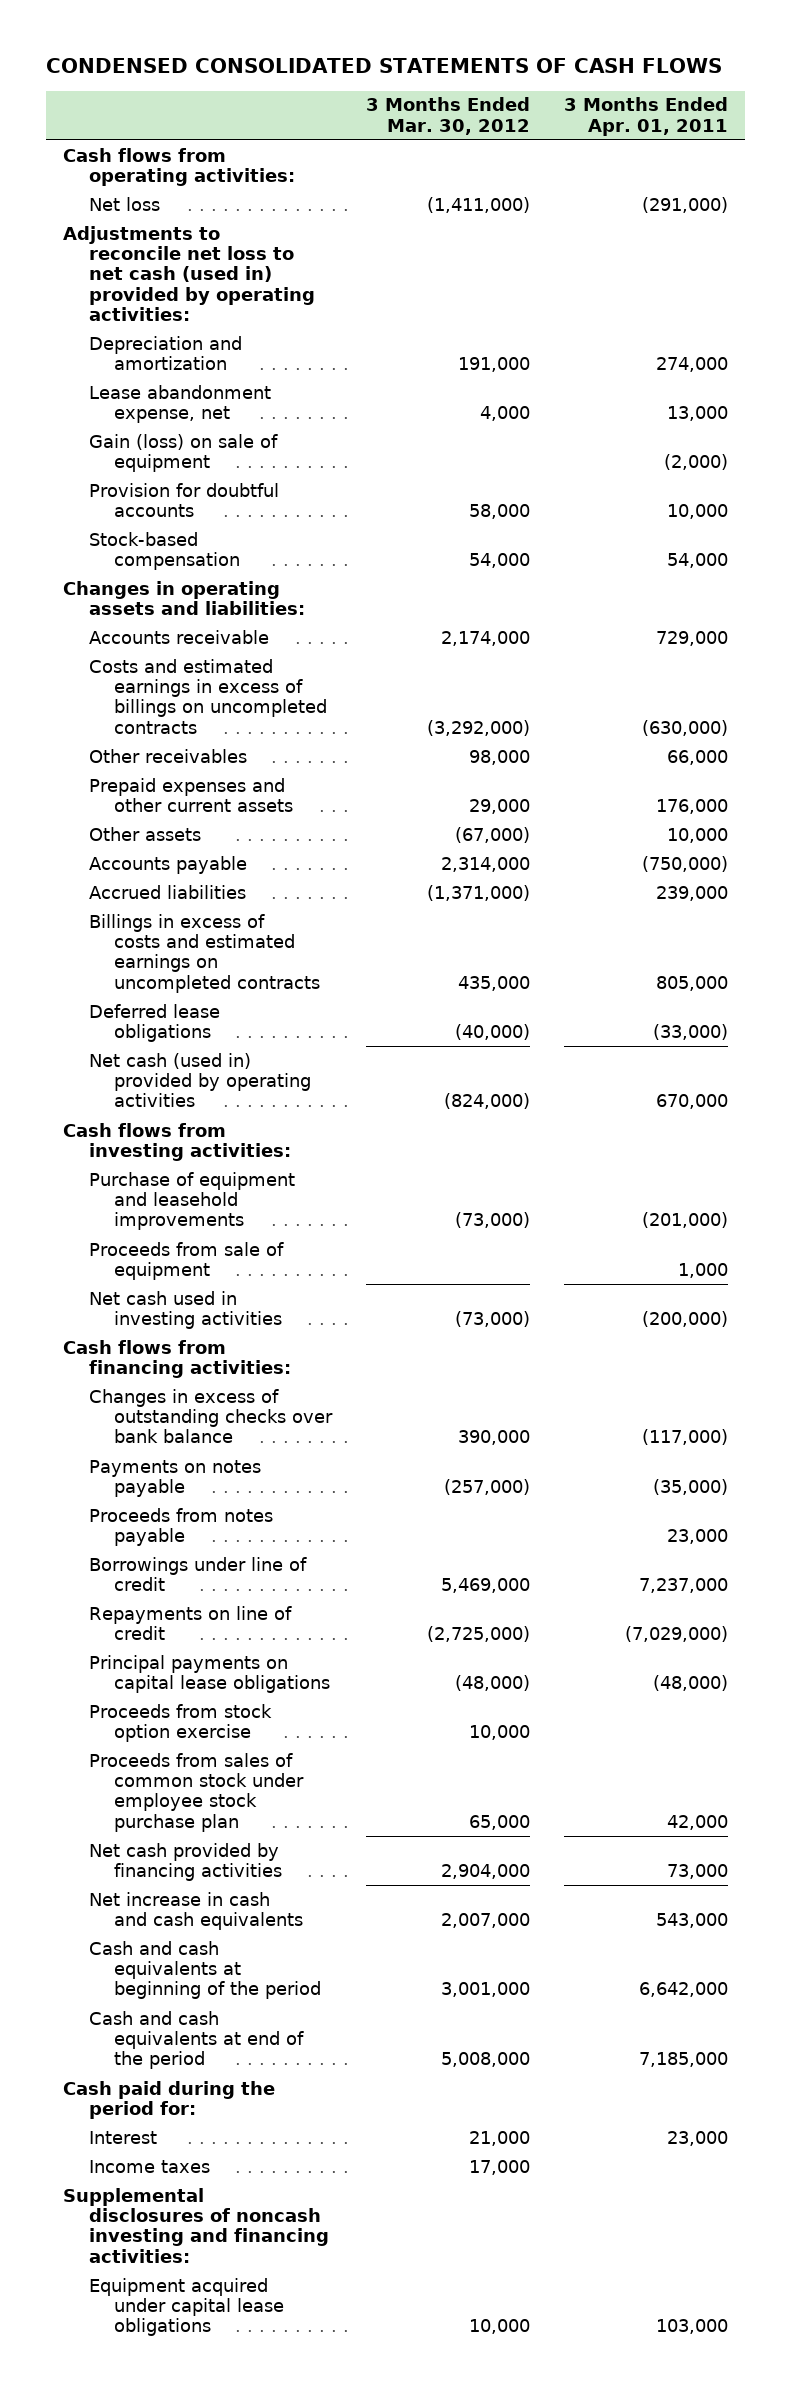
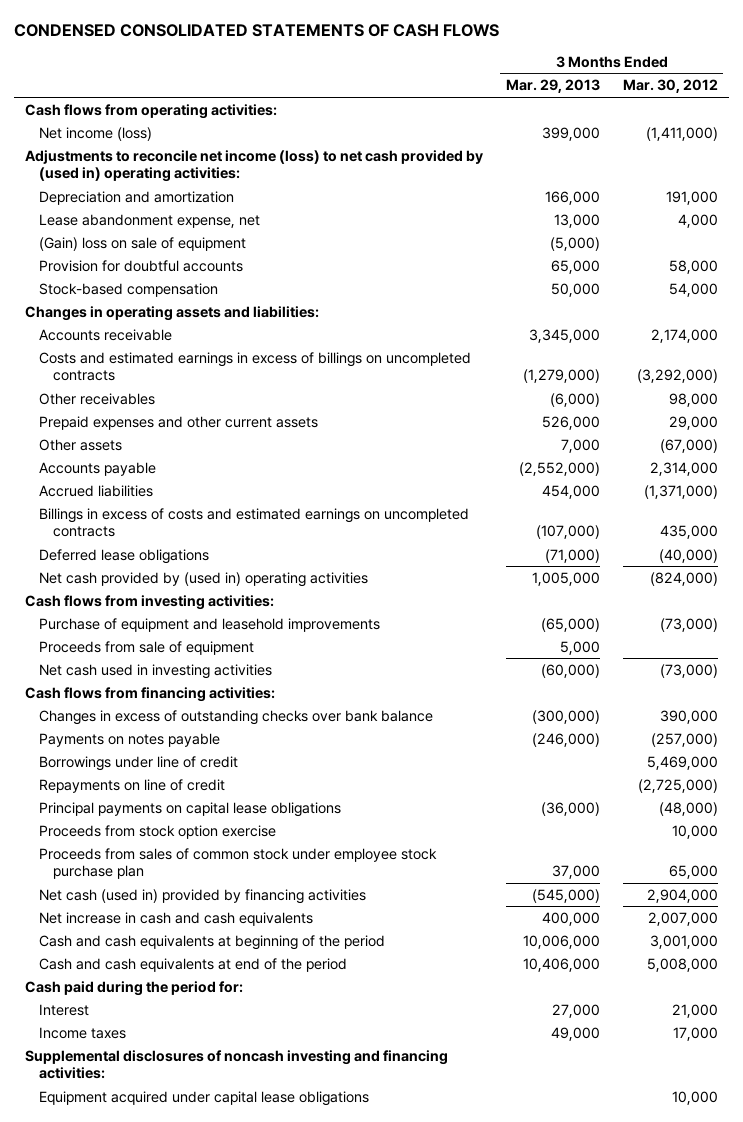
- | 3 Months Ended Mar. 30, 2012 | 3 Months Ended Apr. 01, 2011
+ | 3 Months Ended Mar. 29, 2013 | 3 Months Ended Mar. 30, 2012
- Net loss | (1,411,000) | (291,000)
- Adjustments to reconcile net loss to net cash (used in) provided by operating activities:
+ Net income (loss) | 399,000 | (1,411,000)
+ Adjustments to reconcile net income (loss) to net cash provided by (used in) operating activities:
- Gain (loss) on sale of equipment | | (2,000)
+ (Gain) loss on sale of equipment | (5,000) |
- Net cash (used in) provided by operating activities | (824,000) | 670,000
+ Net cash provided by (used in) operating activities | 1,005,000 | (824,000)
- Proceeds from notes payable | | 23,000
- Net cash provided by financing activities | 2,904,000 | 73,000
+ Net cash (used in) provided by financing activities | (545,000) | 2,904,000

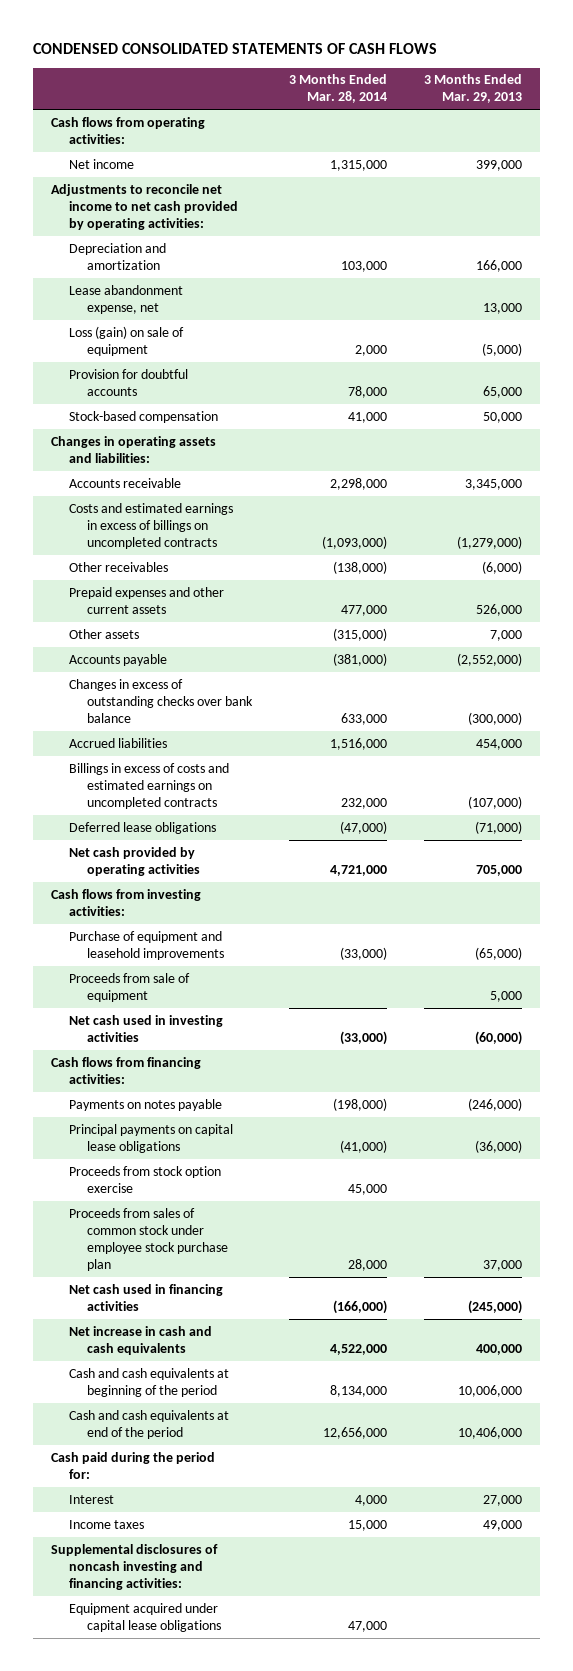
- | 3 Months Ended Mar. 29, 2013 | 3 Months Ended Mar. 30, 2012
+ | 3 Months Ended Mar. 28, 2014 | 3 Months Ended Mar. 29, 2013
- Net income (loss) | 399,000 | (1,411,000)
- Adjustments to reconcile net income (loss) to net cash provided by (used in) operating activities:
+ Net income | 1,315,000 | 399,000
+ Adjustments to reconcile net income to net cash provided by operating activities:
- (Gain) loss on sale of equipment | (5,000) |
+ Loss (gain) on sale of equipment | 2,000 | (5,000)
moved up: Changes in excess of outstanding checks over bank balance | 633,000 | (300,000)
- Net cash provided by (used in) operating activities | 1,005,000 | (824,000)
+ Net cash provided by operating activities | 4,721,000 | 705,000
- Borrowings under line of credit | | 5,469,000
- Repayments on line of credit | | (2,725,000)
- Net cash (used in) provided by financing activities | (545,000) | 2,904,000
+ Net cash used in financing activities | (166,000) | (245,000)

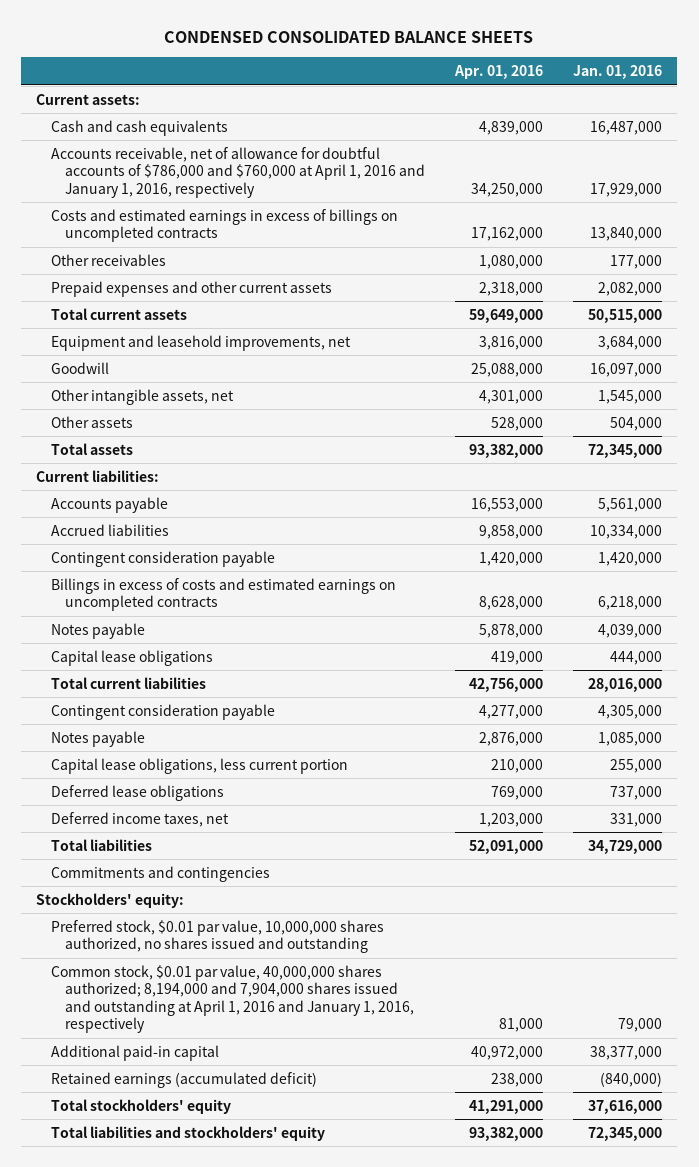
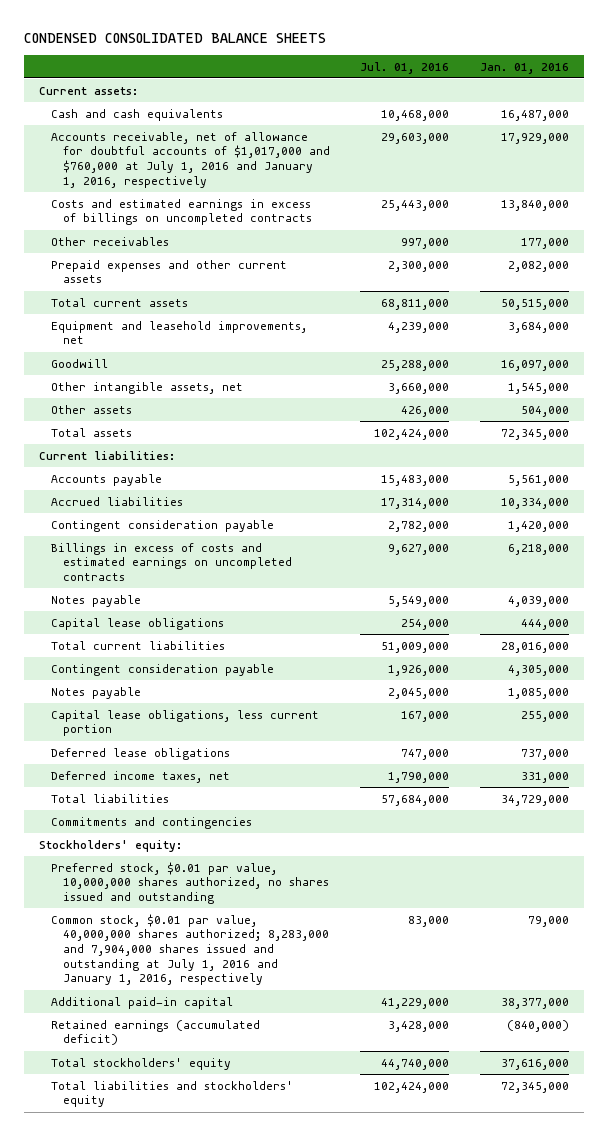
- | Apr. 01, 2016 | Jan. 01, 2016
+ | Jul. 01, 2016 | Jan. 01, 2016
- Accounts receivable, net of allowance for doubtful accounts of $786,000 and $760,000 at April 1, 2016 and January 1, 2016, respectively | 34,250,000 | 17,929,000
+ Accounts receivable, net of allowance for doubtful accounts of $1,017,000 and $760,000 at July 1, 2016 and January 1, 2016, respectively | 29,603,000 | 17,929,000
- Common stock, $0.01 par value, 40,000,000 shares authorized; 8,194,000 and 7,904,000 shares issued and outstanding at April 1, 2016 and January 1, 2016, respectively | 81,000 | 79,000
+ Common stock, $0.01 par value, 40,000,000 shares authorized; 8,283,000 and 7,904,000 shares issued and outstanding at July 1, 2016 and January 1, 2016, respectively | 83,000 | 79,000

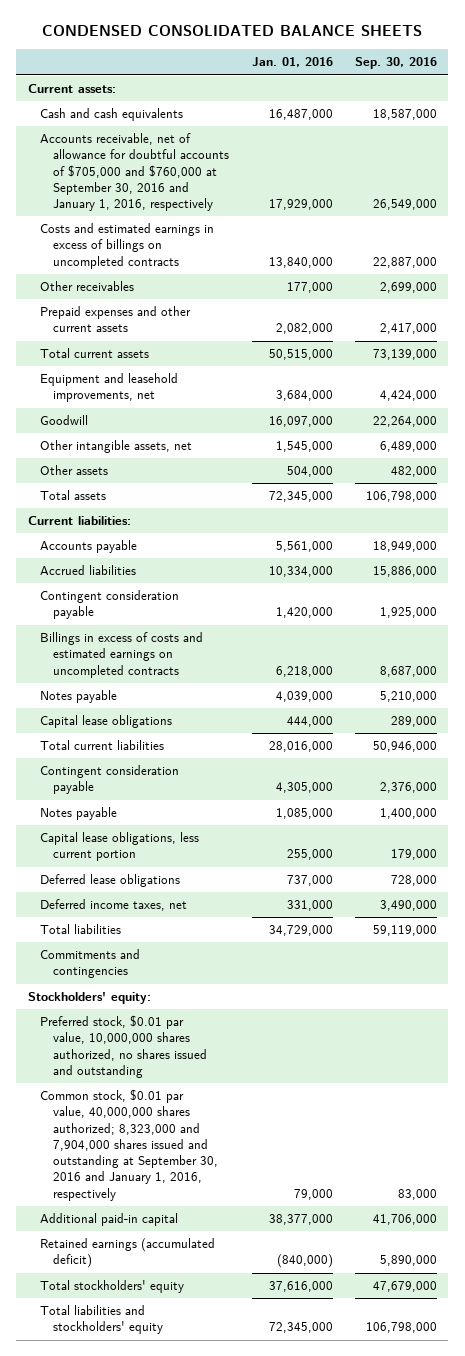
- | Jul. 01, 2016 | Jan. 01, 2016
+ | Jan. 01, 2016 | Sep. 30, 2016
- Accounts receivable, net of allowance for doubtful accounts of $1,017,000 and $760,000 at July 1, 2016 and January 1, 2016, respectively | 29,603,000 | 17,929,000
+ Accounts receivable, net of allowance for doubtful accounts of $705,000 and $760,000 at September 30, 2016 and January 1, 2016, respectively | 17,929,000 | 26,549,000
- Common stock, $0.01 par value, 40,000,000 shares authorized; 8,283,000 and 7,904,000 shares issued and outstanding at July 1, 2016 and January 1, 2016, respectively | 83,000 | 79,000
+ Common stock, $0.01 par value, 40,000,000 shares authorized; 8,323,000 and 7,904,000 shares issued and outstanding at September 30, 2016 and January 1, 2016, respectively | 79,000 | 83,000

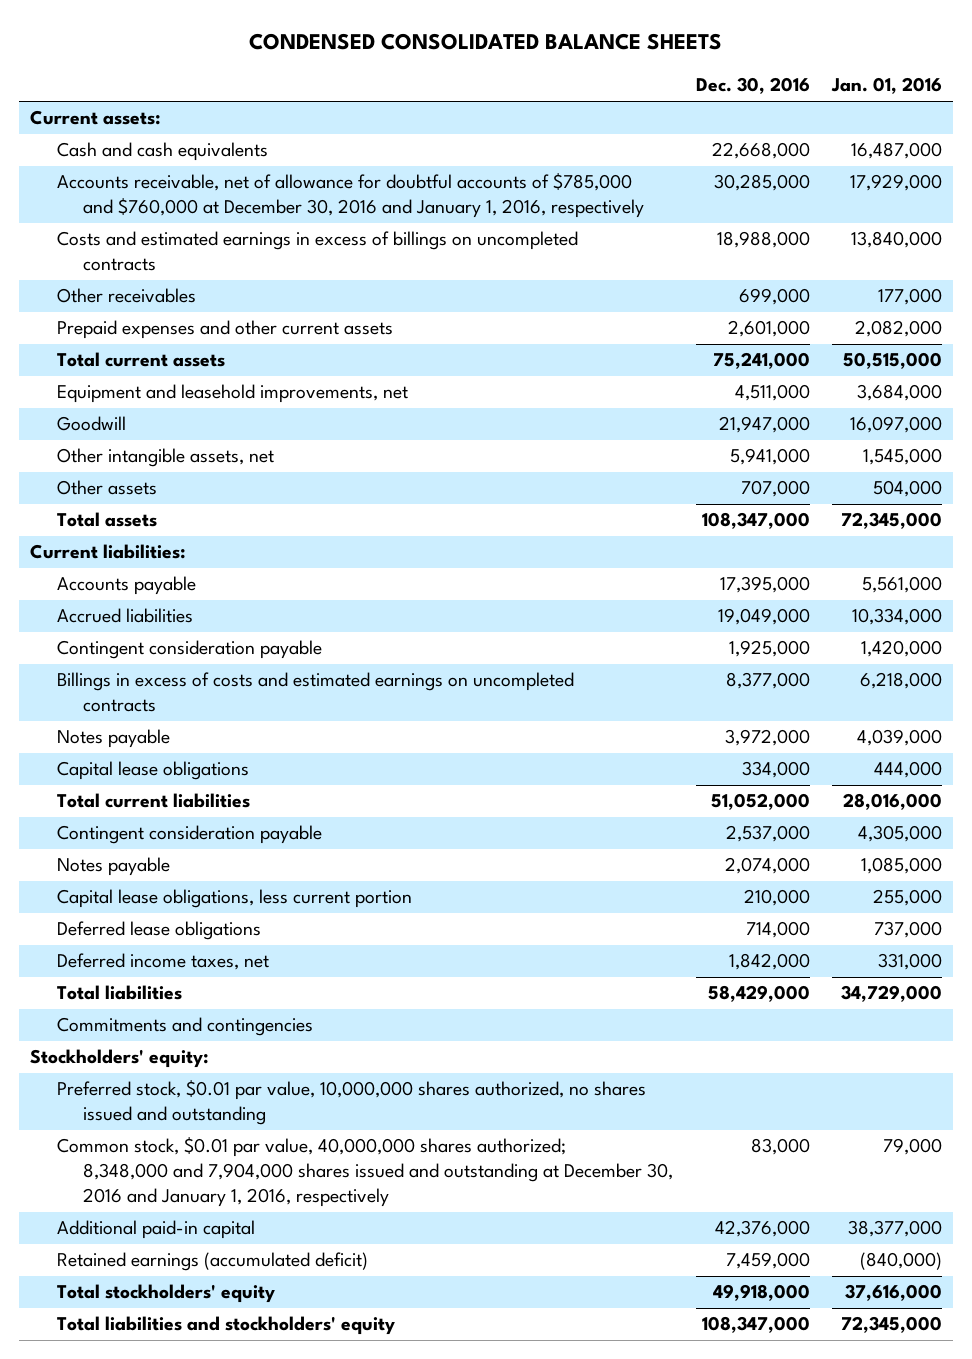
- | Jan. 01, 2016 | Sep. 30, 2016
+ | Dec. 30, 2016 | Jan. 01, 2016
- Accounts receivable, net of allowance for doubtful accounts of $705,000 and $760,000 at September 30, 2016 and January 1, 2016, respectively | 17,929,000 | 26,549,000
+ Accounts receivable, net of allowance for doubtful accounts of $785,000 and $760,000 at December 30, 2016 and January 1, 2016, respectively | 30,285,000 | 17,929,000
- Common stock, $0.01 par value, 40,000,000 shares authorized; 8,323,000 and 7,904,000 shares issued and outstanding at September 30, 2016 and January 1, 2016, respectively | 79,000 | 83,000
+ Common stock, $0.01 par value, 40,000,000 shares authorized; 8,348,000 and 7,904,000 shares issued and outstanding at December 30, 2016 and January 1, 2016, respectively | 83,000 | 79,000

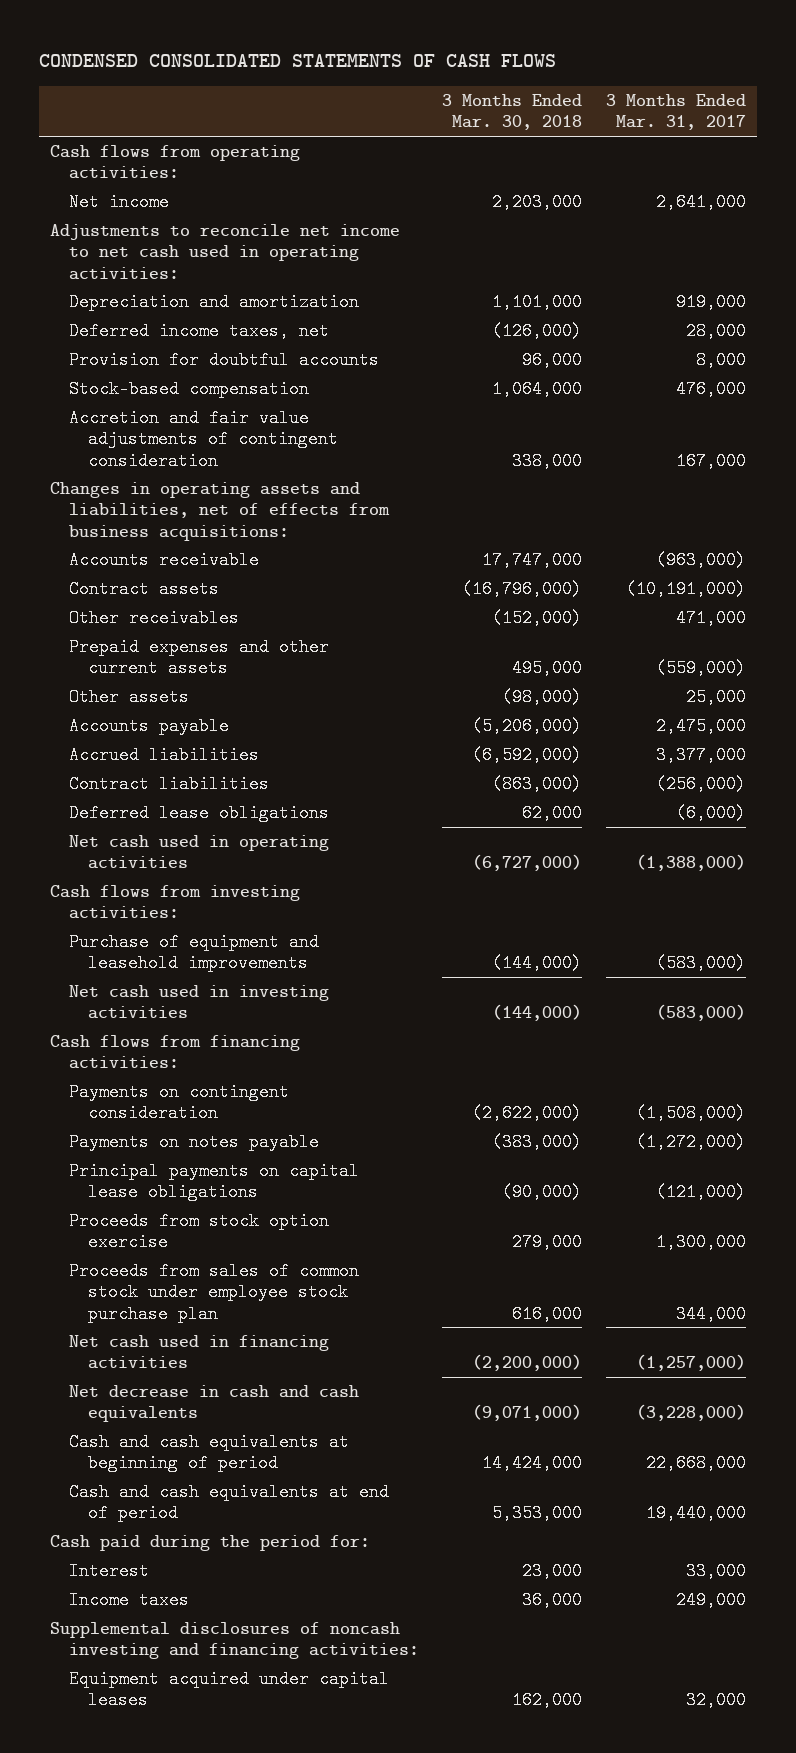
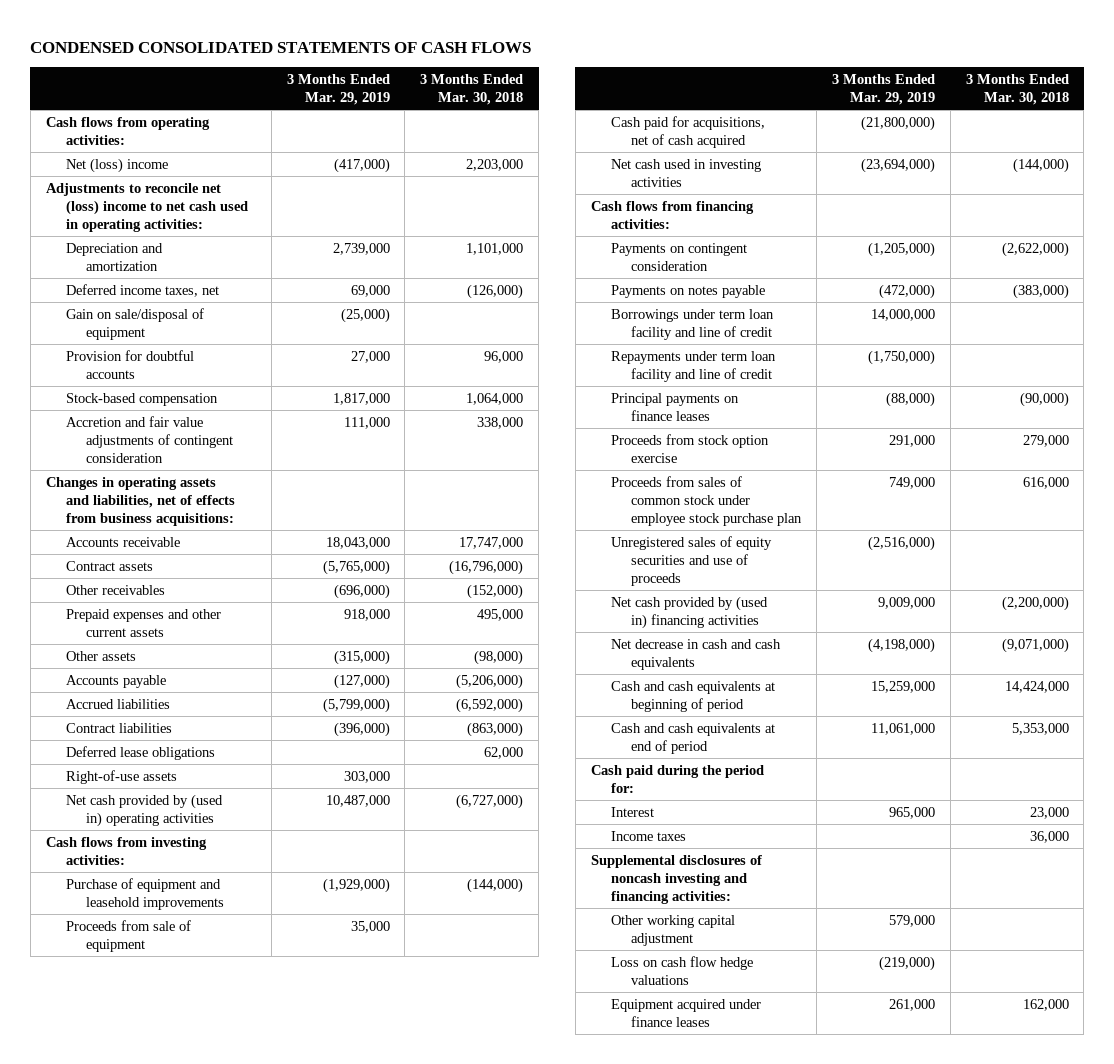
- | 3 Months Ended Mar. 30, 2018 | 3 Months Ended Mar. 31, 2017
+ | 3 Months Ended Mar. 29, 2019 | 3 Months Ended Mar. 30, 2018
- Net income | 2,203,000 | 2,641,000
- Adjustments to reconcile net income to net cash used in operating activities:
+ Net (loss) income | (417,000) | 2,203,000
+ Adjustments to reconcile net (loss) income to net cash used in operating activities:
+ Gain on sale/disposal of equipment | (25,000) |
- Net cash used in operating activities | (6,727,000) | (1,388,000)
+ Right-of-use assets | 303,000 |
+ Net cash provided by (used in) operating activities | 10,487,000 | (6,727,000)
+ Proceeds from sale of equipment | 35,000 |
+ Cash paid for acquisitions, net of cash acquired | (21,800,000) |
- Principal payments on capital lease obligations | (90,000) | (121,000)
+ Borrowings under term loan facility and line of credit | 14,000,000 |
+ Repayments under term loan facility and line of credit | (1,750,000) |
+ Principal payments on finance leases | (88,000) | (90,000)
- Net cash used in financing activities | (2,200,000) | (1,257,000)
+ Unregistered sales of equity securities and use of proceeds | (2,516,000) |
+ Net cash provided by (used in) financing activities | 9,009,000 | (2,200,000)
- Equipment acquired under capital leases | 162,000 | 32,000
+ Other working capital adjustment | 579,000 |
+ Loss on cash flow hedge valuations | (219,000) |
+ Equipment acquired under finance leases | 261,000 | 162,000

